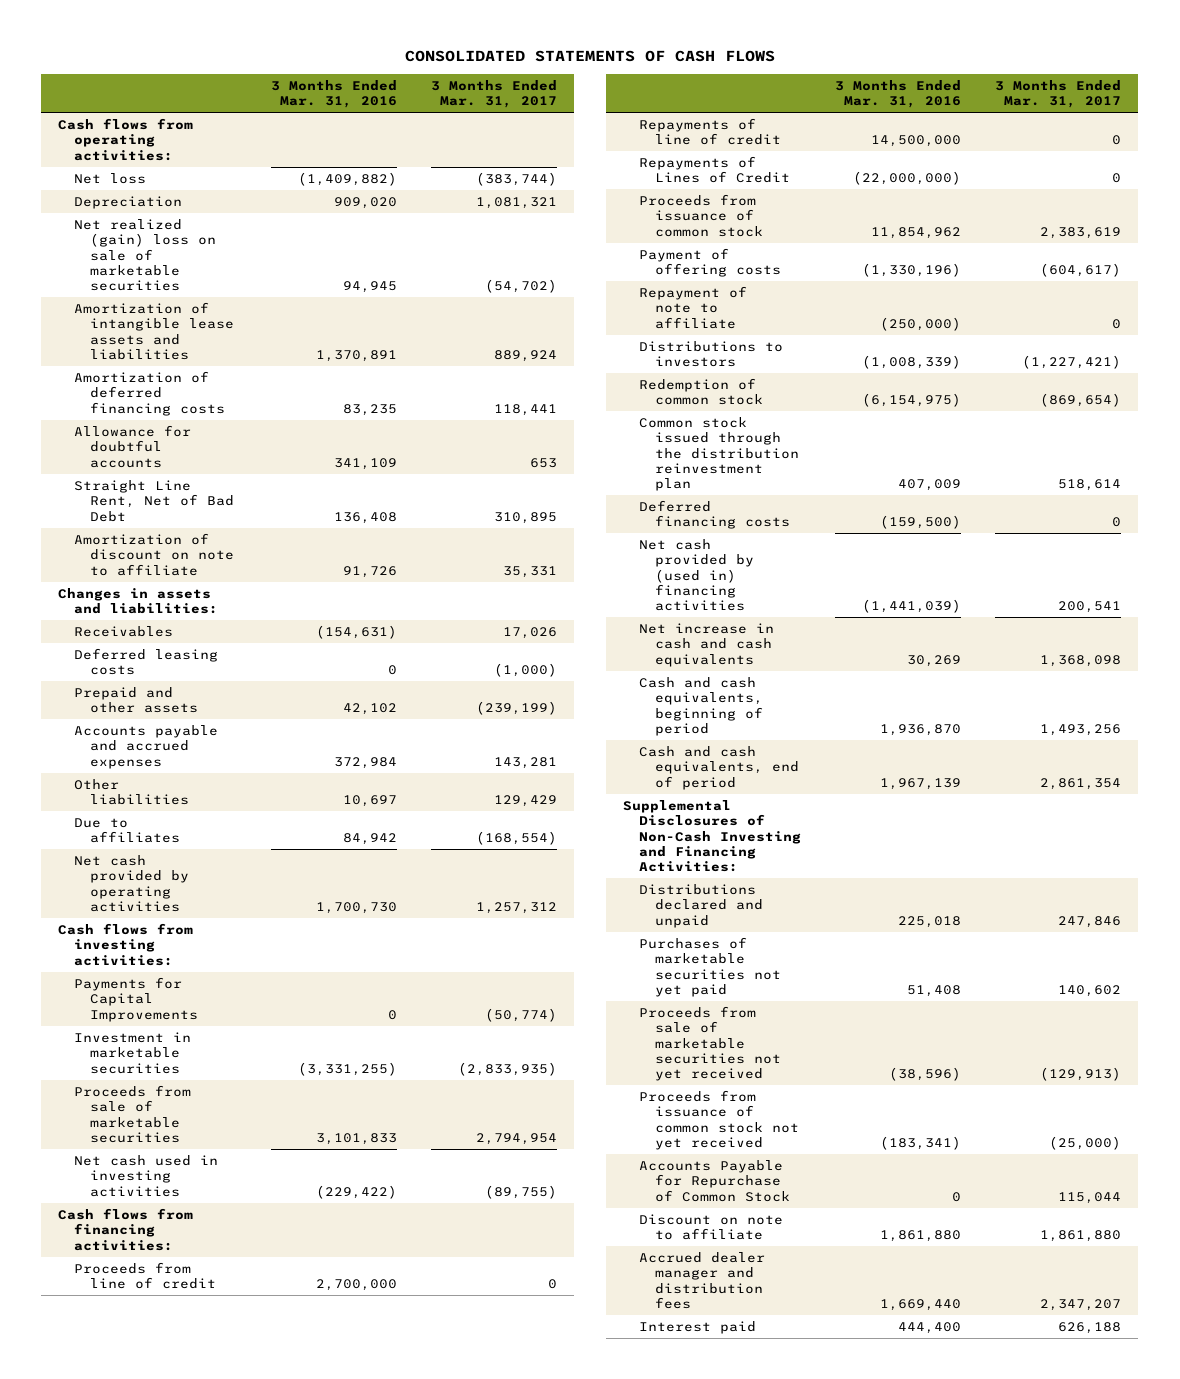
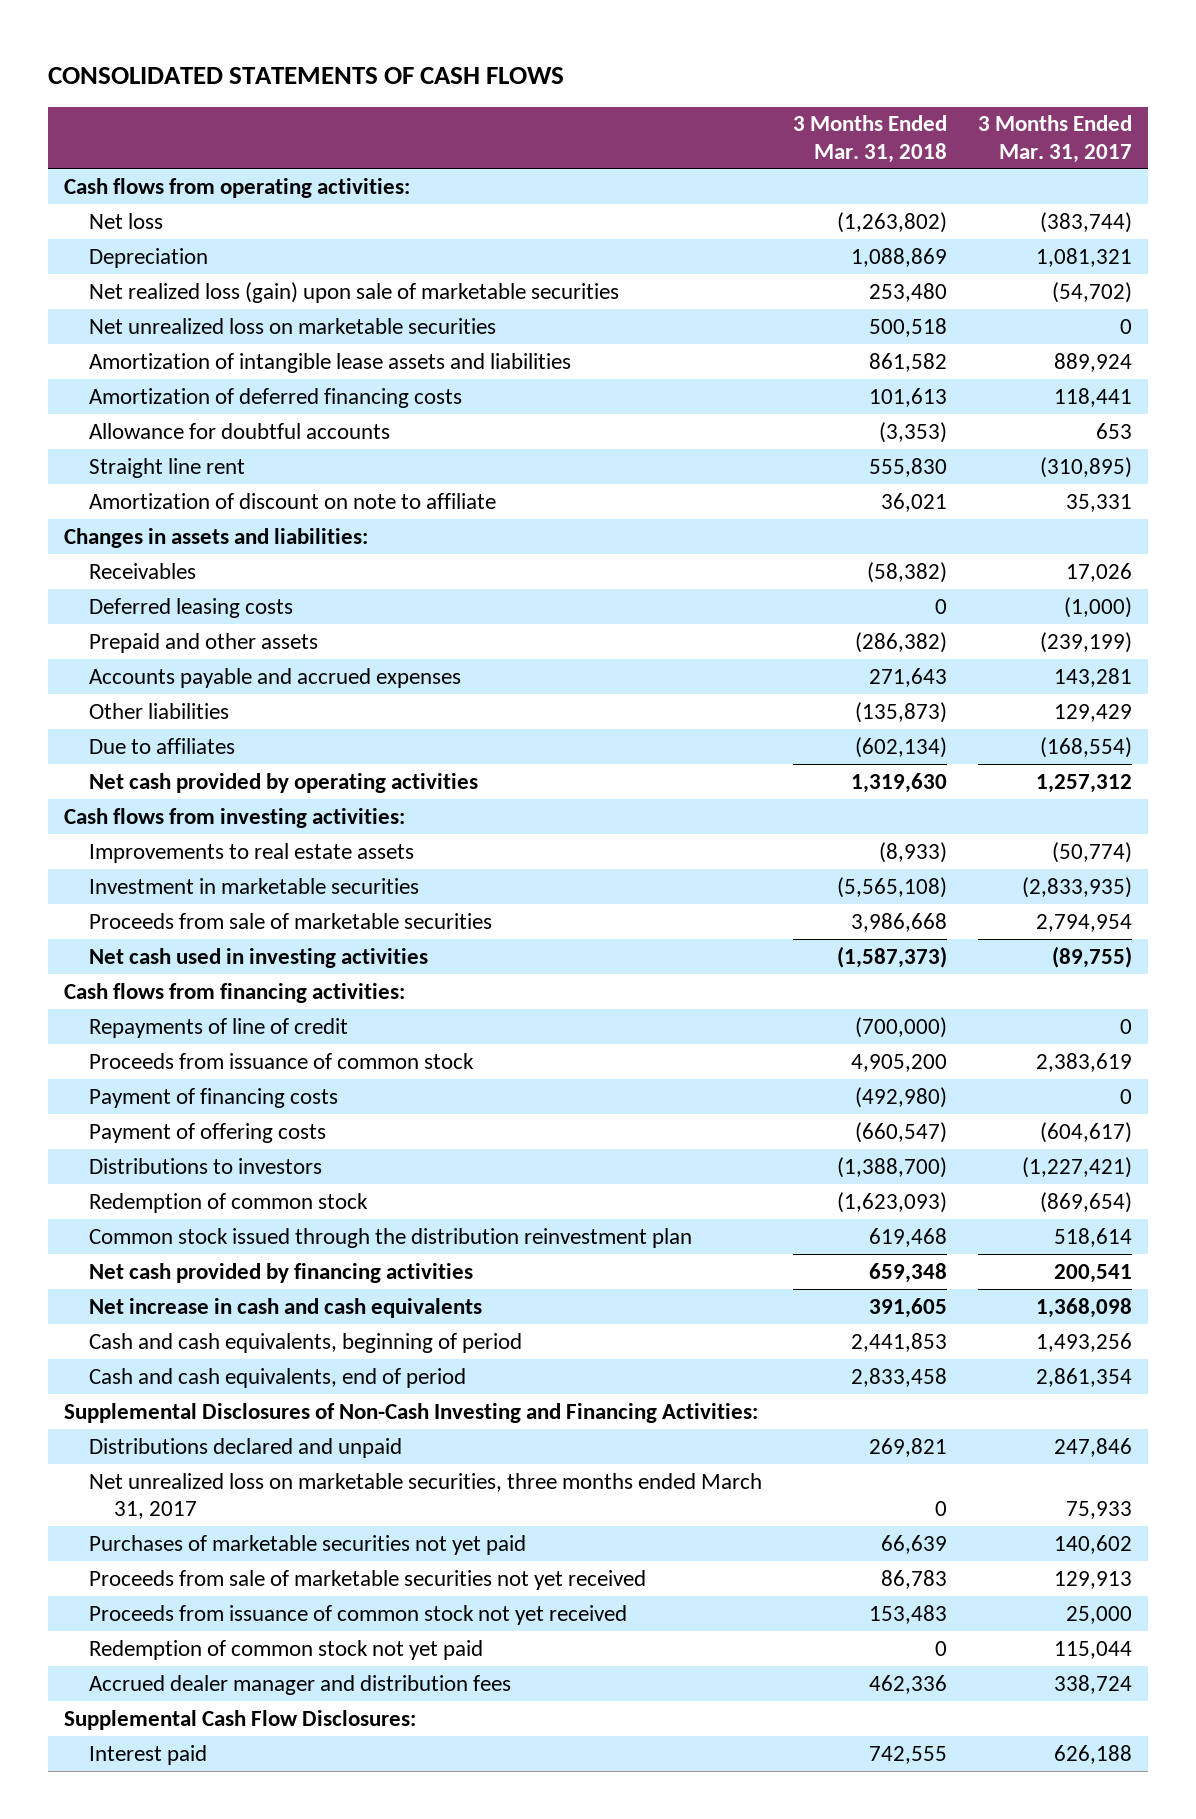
- | 3 Months Ended Mar. 31, 2016 | 3 Months Ended Mar. 31, 2017
+ | 3 Months Ended Mar. 31, 2018 | 3 Months Ended Mar. 31, 2017
- Net realized (gain) loss on sale of marketable securities | 94,945 | (54,702)
+ Net realized loss (gain) upon sale of marketable securities | 253,480 | (54,702)
+ Net unrealized loss on marketable securities | 500,518 | 0
- Straight Line Rent, Net of Bad Debt | 136,408 | 310,895
+ Straight line rent | 555,830 | (310,895)
- Payments for Capital Improvements | 0 | (50,774)
+ Improvements to real estate assets | (8,933) | (50,774)
- Proceeds from line of credit | 2,700,000 | 0
- Repayments of Lines of Credit | (22,000,000) | 0
+ Payment of financing costs | (492,980) | 0
- Repayment of note to affiliate | (250,000) | 0
- Deferred financing costs | (159,500) | 0
- Net cash provided by (used in) financing activities | (1,441,039) | 200,541
+ Net cash provided by financing activities | 659,348 | 200,541
+ Net unrealized loss on marketable securities, three months ended March 31, 2017 | 0 | 75,933
- Proceeds from sale of marketable securities not yet received | (38,596) | (129,913)
- Proceeds from issuance of common stock not yet received | (183,341) | (25,000)
- Accounts Payable for Repurchase of Common Stock | 0 | 115,044
- Discount on note to affiliate | 1,861,880 | 1,861,880
- Accrued dealer manager and distribution fees | 1,669,440 | 2,347,207
+ Proceeds from sale of marketable securities not yet received | 86,783 | 129,913
+ Proceeds from issuance of common stock not yet received | 153,483 | 25,000
+ Redemption of common stock not yet paid | 0 | 115,044
+ Accrued dealer manager and distribution fees | 462,336 | 338,724
+ Supplemental Cash Flow Disclosures:

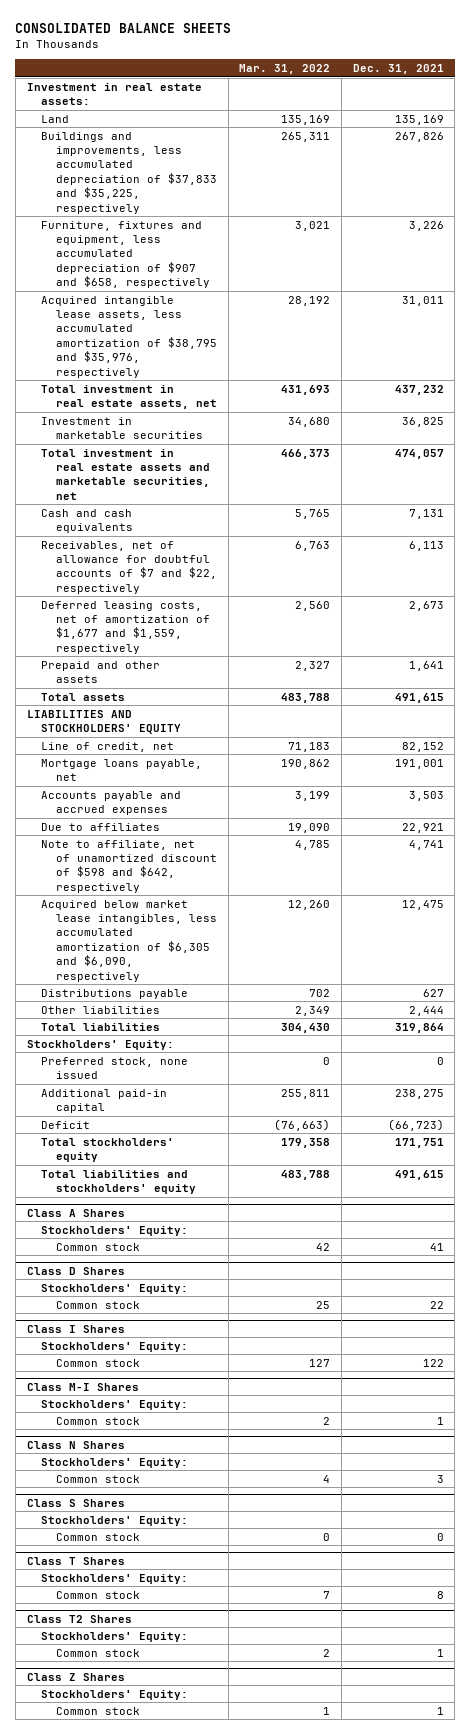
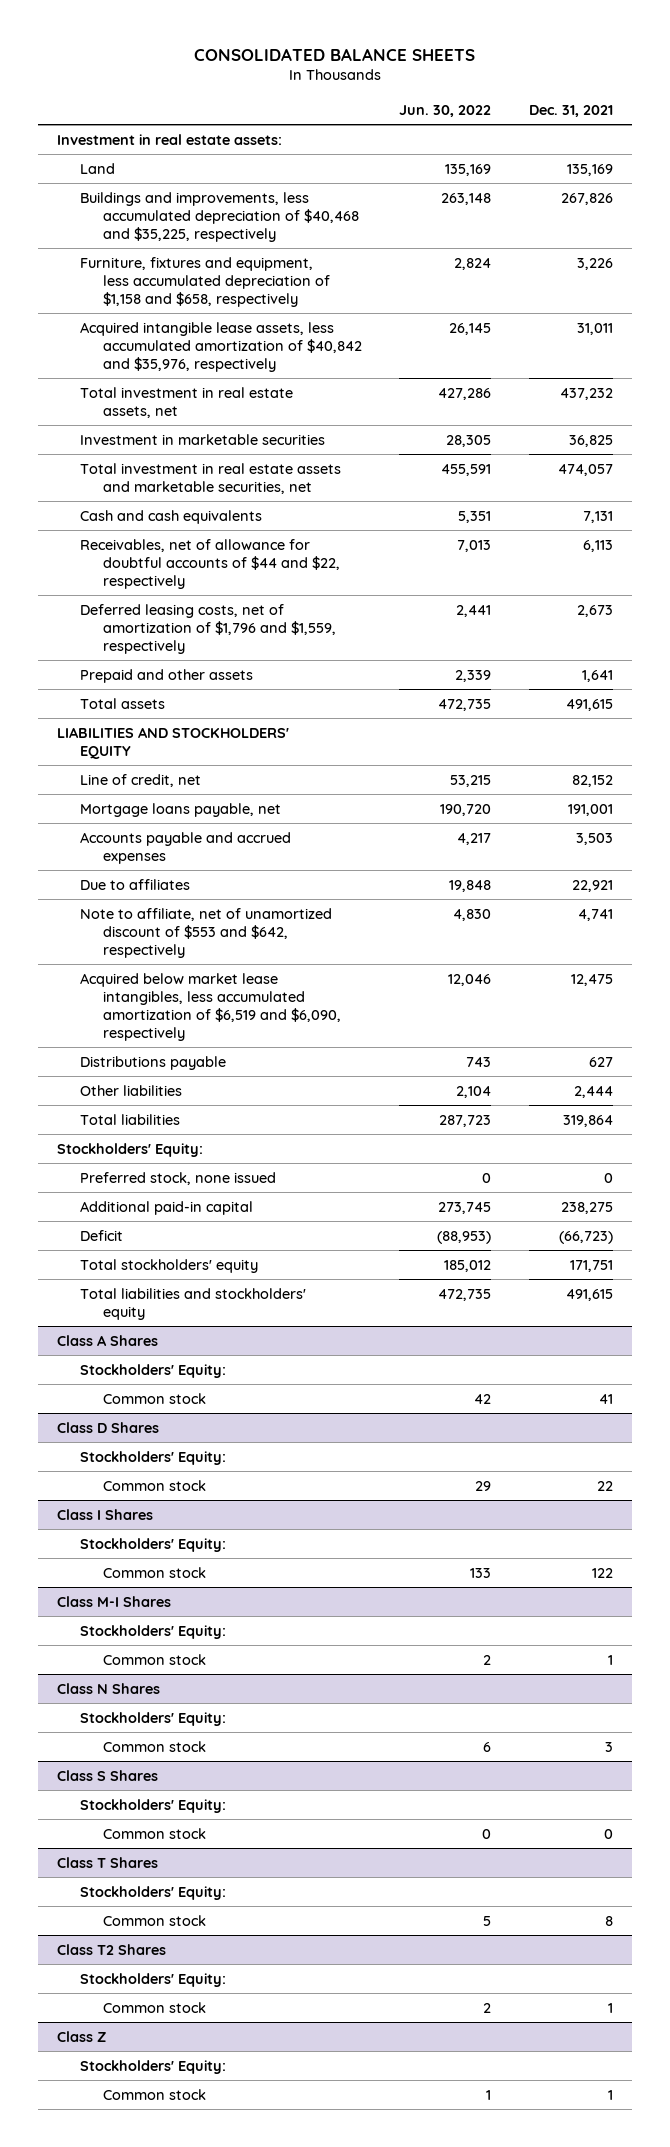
- | Mar. 31, 2022 | Dec. 31, 2021
+ | Jun. 30, 2022 | Dec. 31, 2021
- Buildings and improvements, less accumulated depreciation of $37,833 and $35,225, respectively | 265,311 | 267,826
- Furniture, fixtures and equipment, less accumulated depreciation of $907 and $658, respectively | 3,021 | 3,226
- Acquired intangible lease assets, less accumulated amortization of $38,795 and $35,976, respectively | 28,192 | 31,011
+ Buildings and improvements, less accumulated depreciation of $40,468 and $35,225, respectively | 263,148 | 267,826
+ Furniture, fixtures and equipment, less accumulated depreciation of $1,158 and $658, respectively | 2,824 | 3,226
+ Acquired intangible lease assets, less accumulated amortization of $40,842 and $35,976, respectively | 26,145 | 31,011
- Receivables, net of allowance for doubtful accounts of $7 and $22, respectively | 6,763 | 6,113
- Deferred leasing costs, net of amortization of $1,677 and $1,559, respectively | 2,560 | 2,673
+ Receivables, net of allowance for doubtful accounts of $44 and $22, respectively | 7,013 | 6,113
+ Deferred leasing costs, net of amortization of $1,796 and $1,559, respectively | 2,441 | 2,673
- Note to affiliate, net of unamortized discount of $598 and $642, respectively | 4,785 | 4,741
- Acquired below market lease intangibles, less accumulated amortization of $6,305 and $6,090, respectively | 12,260 | 12,475
+ Note to affiliate, net of unamortized discount of $553 and $642, respectively | 4,830 | 4,741
+ Acquired below market lease intangibles, less accumulated amortization of $6,519 and $6,090, respectively | 12,046 | 12,475
- Class Z Shares
+ Class Z

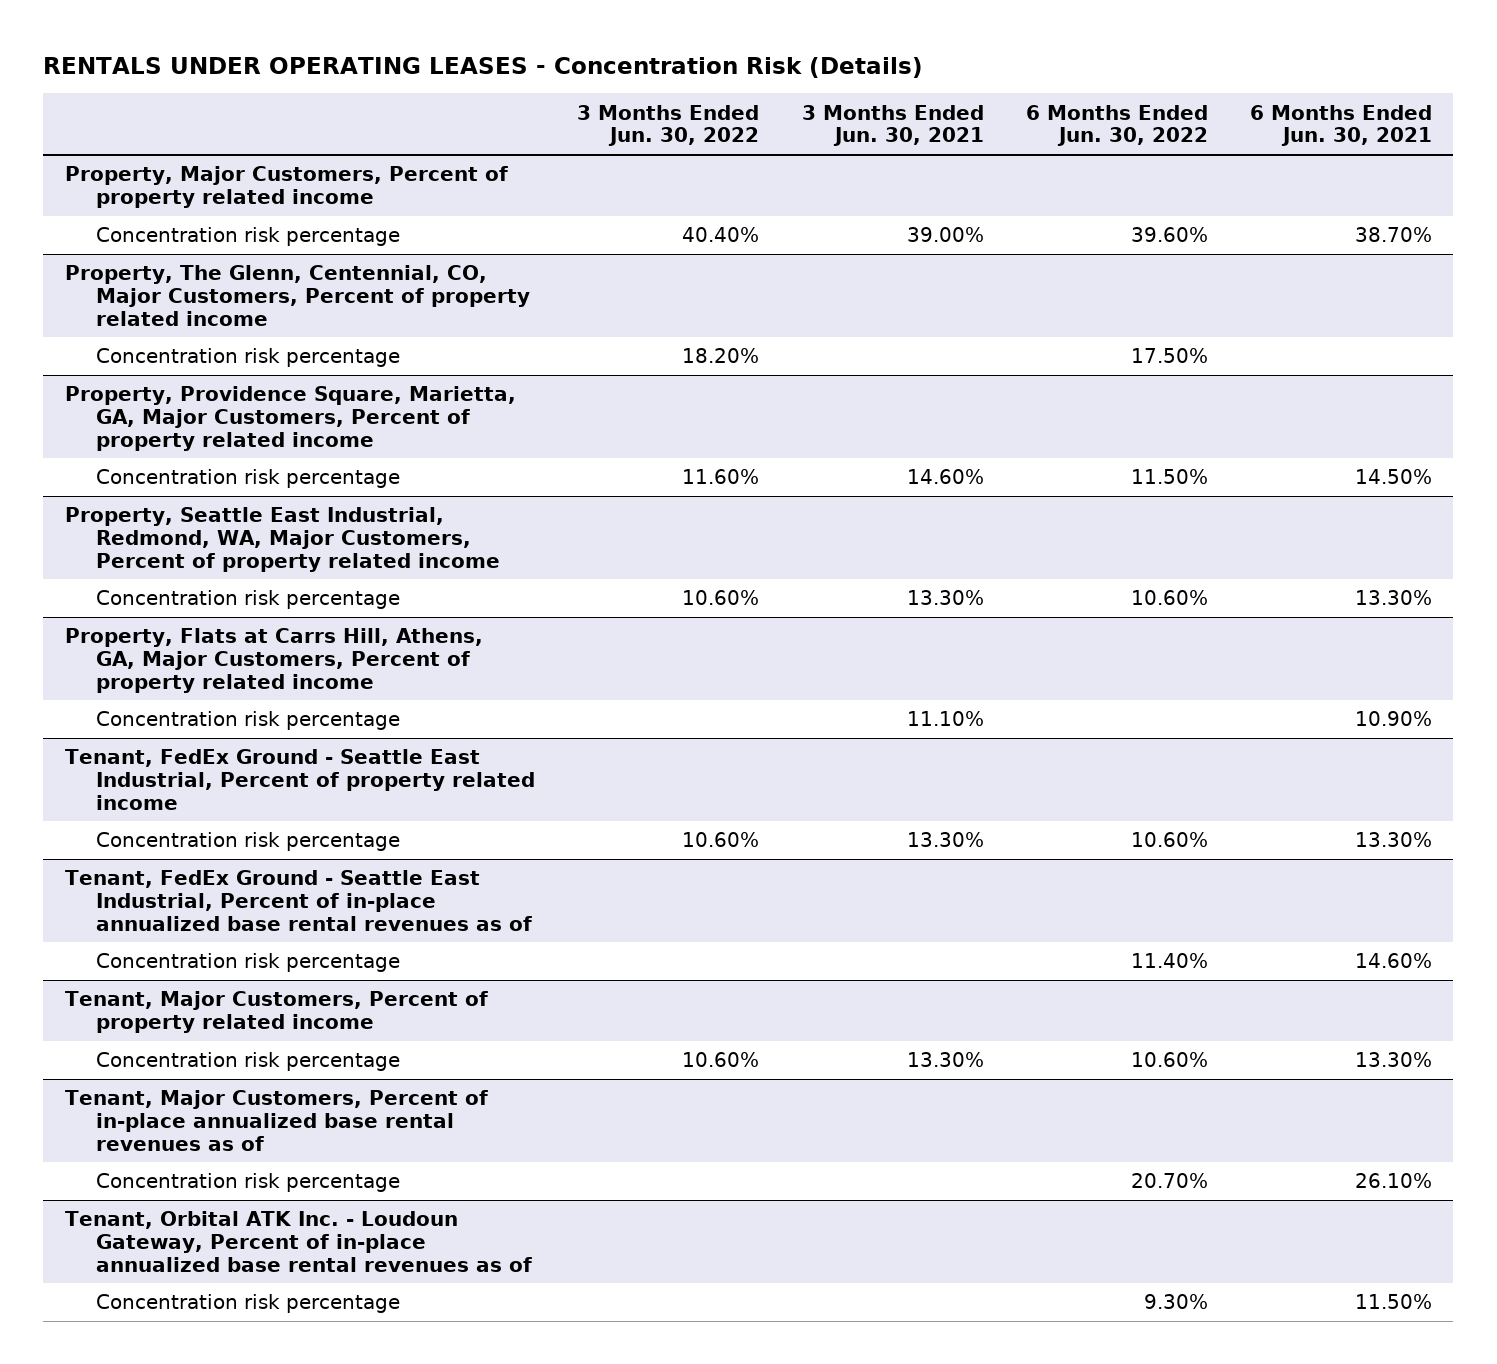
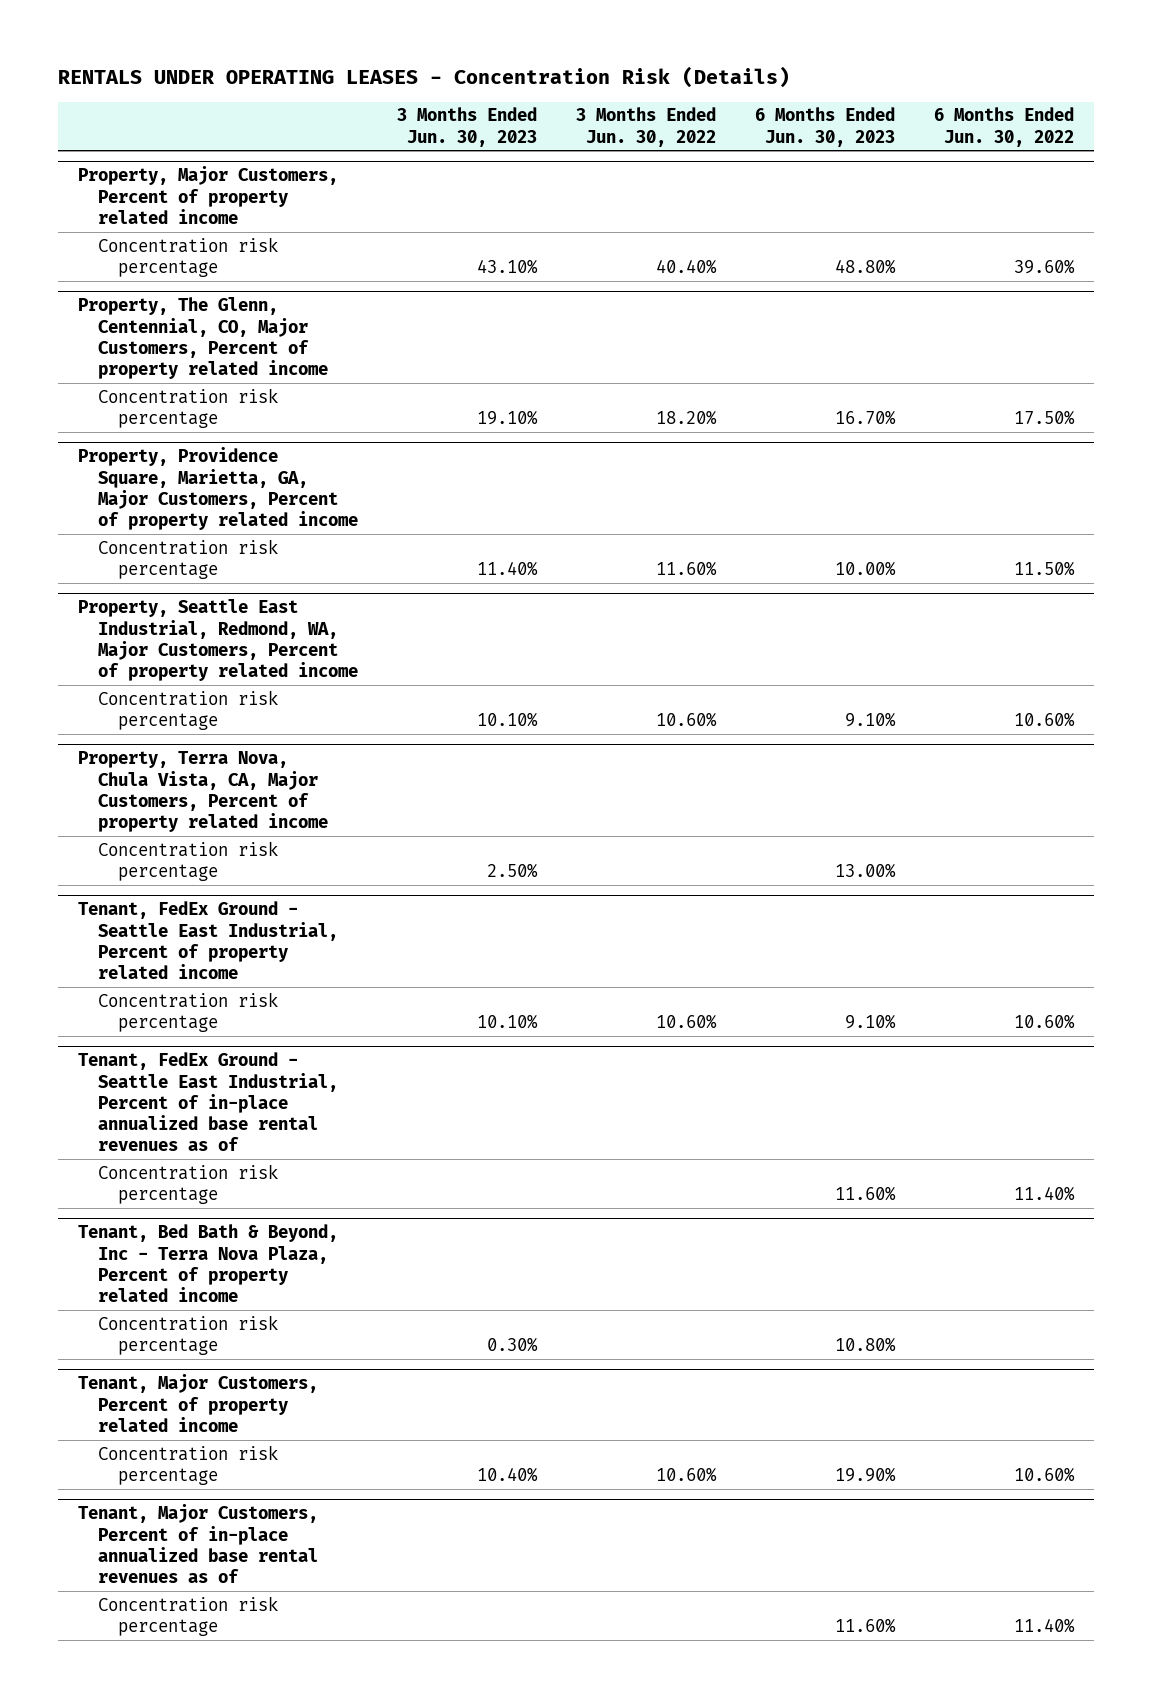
- | 3 Months Ended Jun. 30, 2022 | 3 Months Ended Jun. 30, 2021 | 6 Months Ended Jun. 30, 2022 | 6 Months Ended Jun. 30, 2021
+ | 3 Months Ended Jun. 30, 2023 | 3 Months Ended Jun. 30, 2022 | 6 Months Ended Jun. 30, 2023 | 6 Months Ended Jun. 30, 2022
- Property, Flats at Carrs Hill, Athens, GA, Major Customers, Percent of property related income
+ Property, Terra Nova, Chula Vista, CA, Major Customers, Percent of property related income
+ Tenant, Bed Bath & Beyond, Inc - Terra Nova Plaza, Percent of property related income
+ Concentration risk percentage | 0.30% | | 10.80% |
@ Tenant, Major Customers, Percent of in-place annualized base rental revenues as of
- Concentration risk percentage | | | 20.70% | 26.10%
- Tenant, Orbital ATK Inc. - Loudoun Gateway, Percent of in-place annualized base rental revenues as of
- Concentration risk percentage | | | 9.30% | 11.50%
@ Tenant, Major Customers, Percent of in-place annualized base rental revenues as of
+ Concentration risk percentage | | | 11.60% | 11.40%

